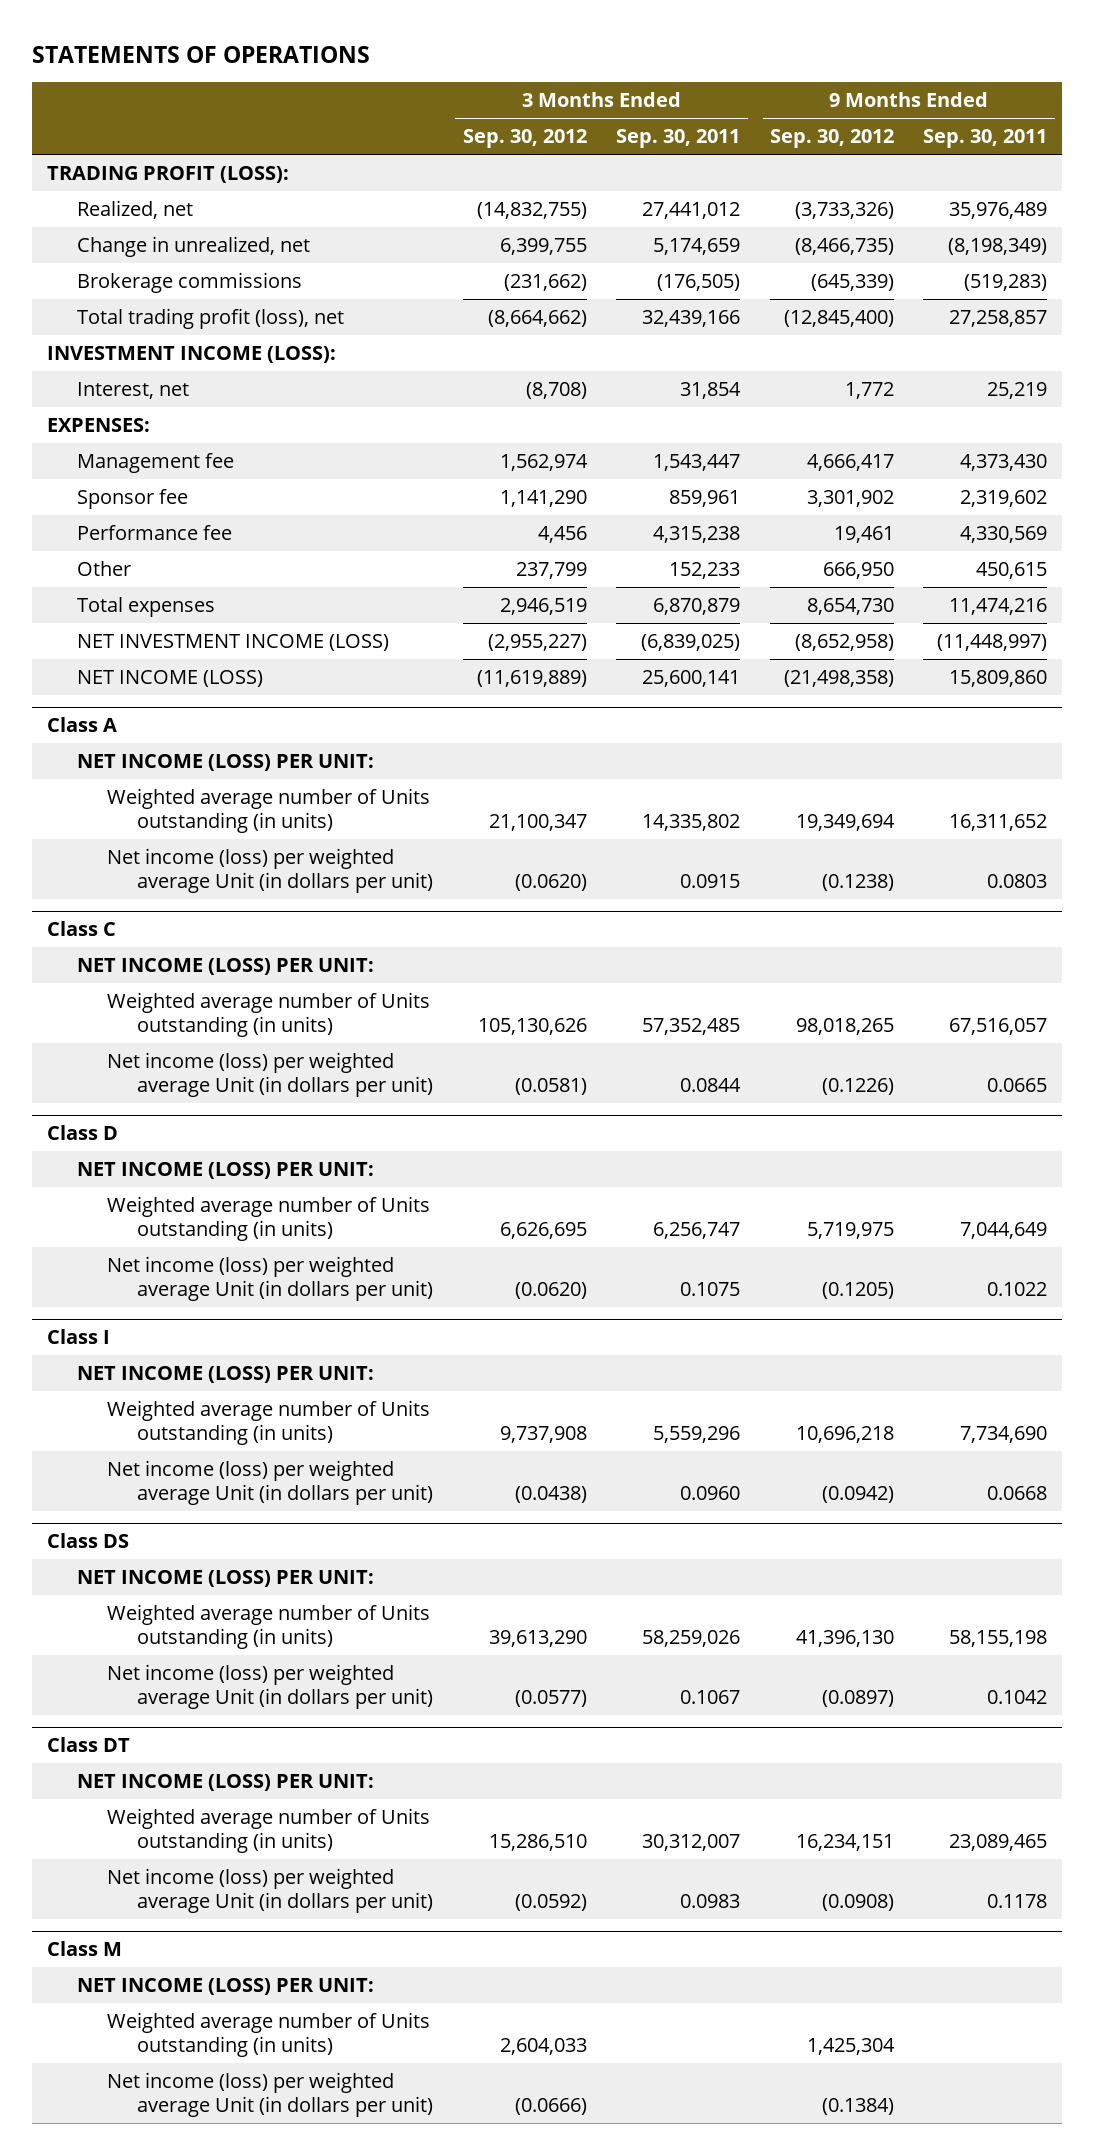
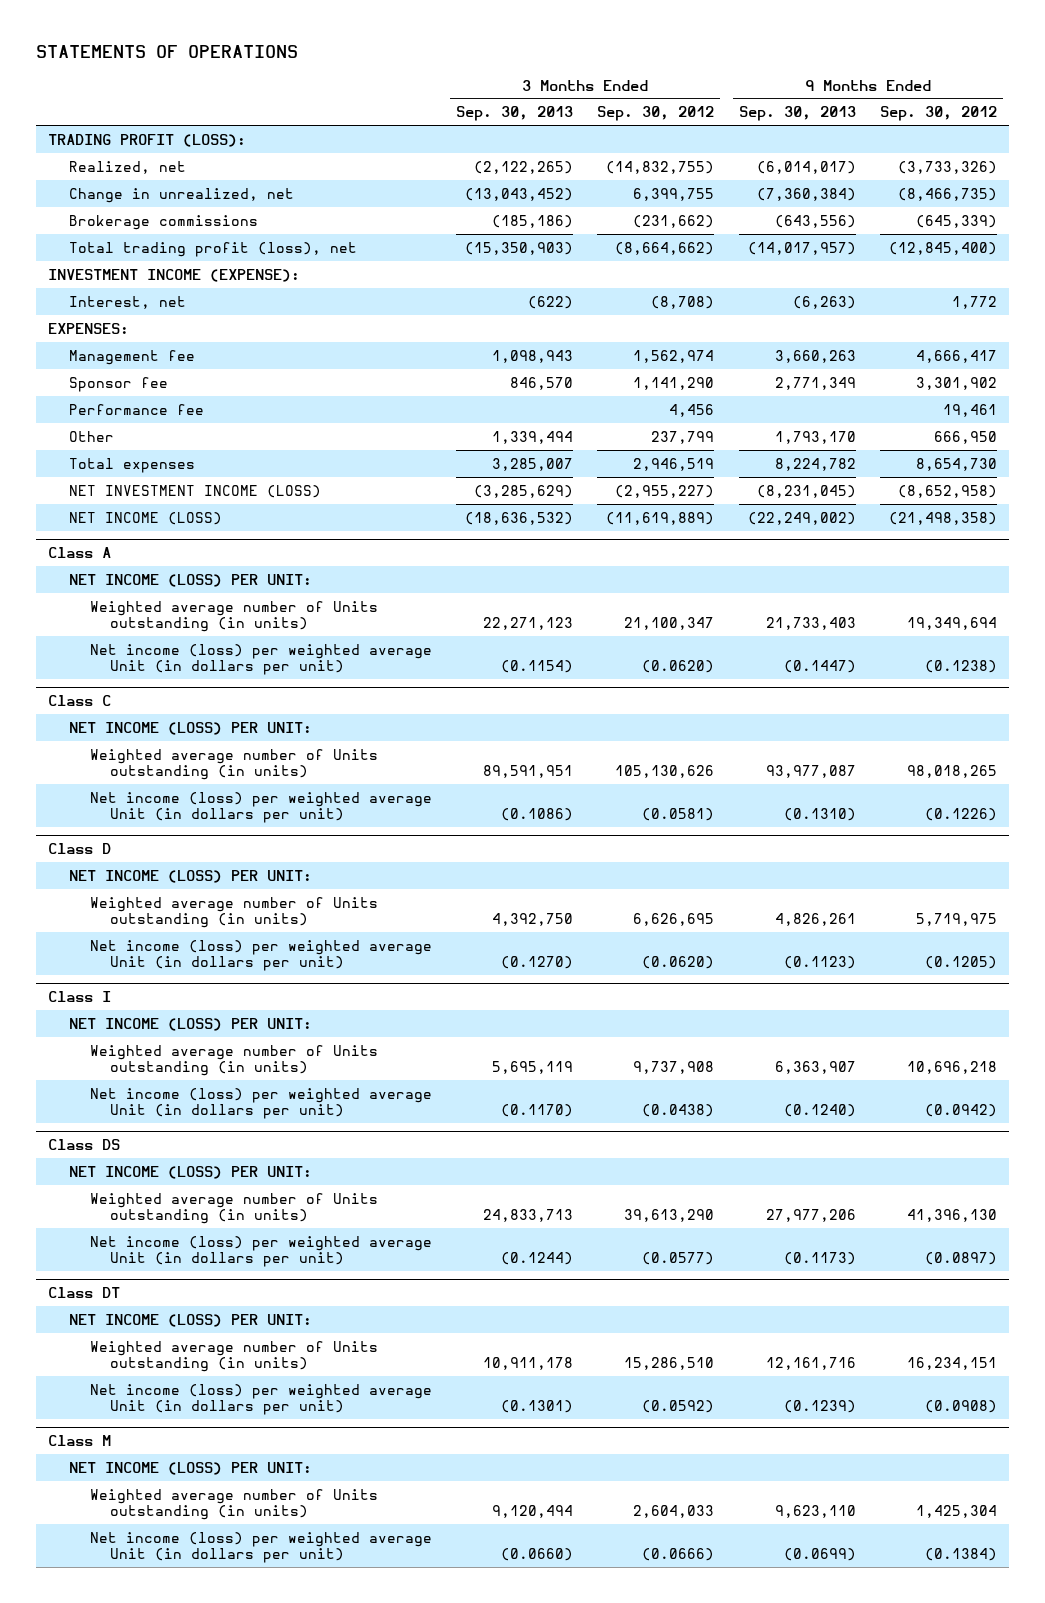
- | 3 Months Ended Sep. 30, 2012 | 3 Months Ended Sep. 30, 2011 | 9 Months Ended Sep. 30, 2012 | 9 Months Ended Sep. 30, 2011
+ | 3 Months Ended Sep. 30, 2013 | 3 Months Ended Sep. 30, 2012 | 9 Months Ended Sep. 30, 2013 | 9 Months Ended Sep. 30, 2012
- INVESTMENT INCOME (LOSS):
+ INVESTMENT INCOME (EXPENSE):

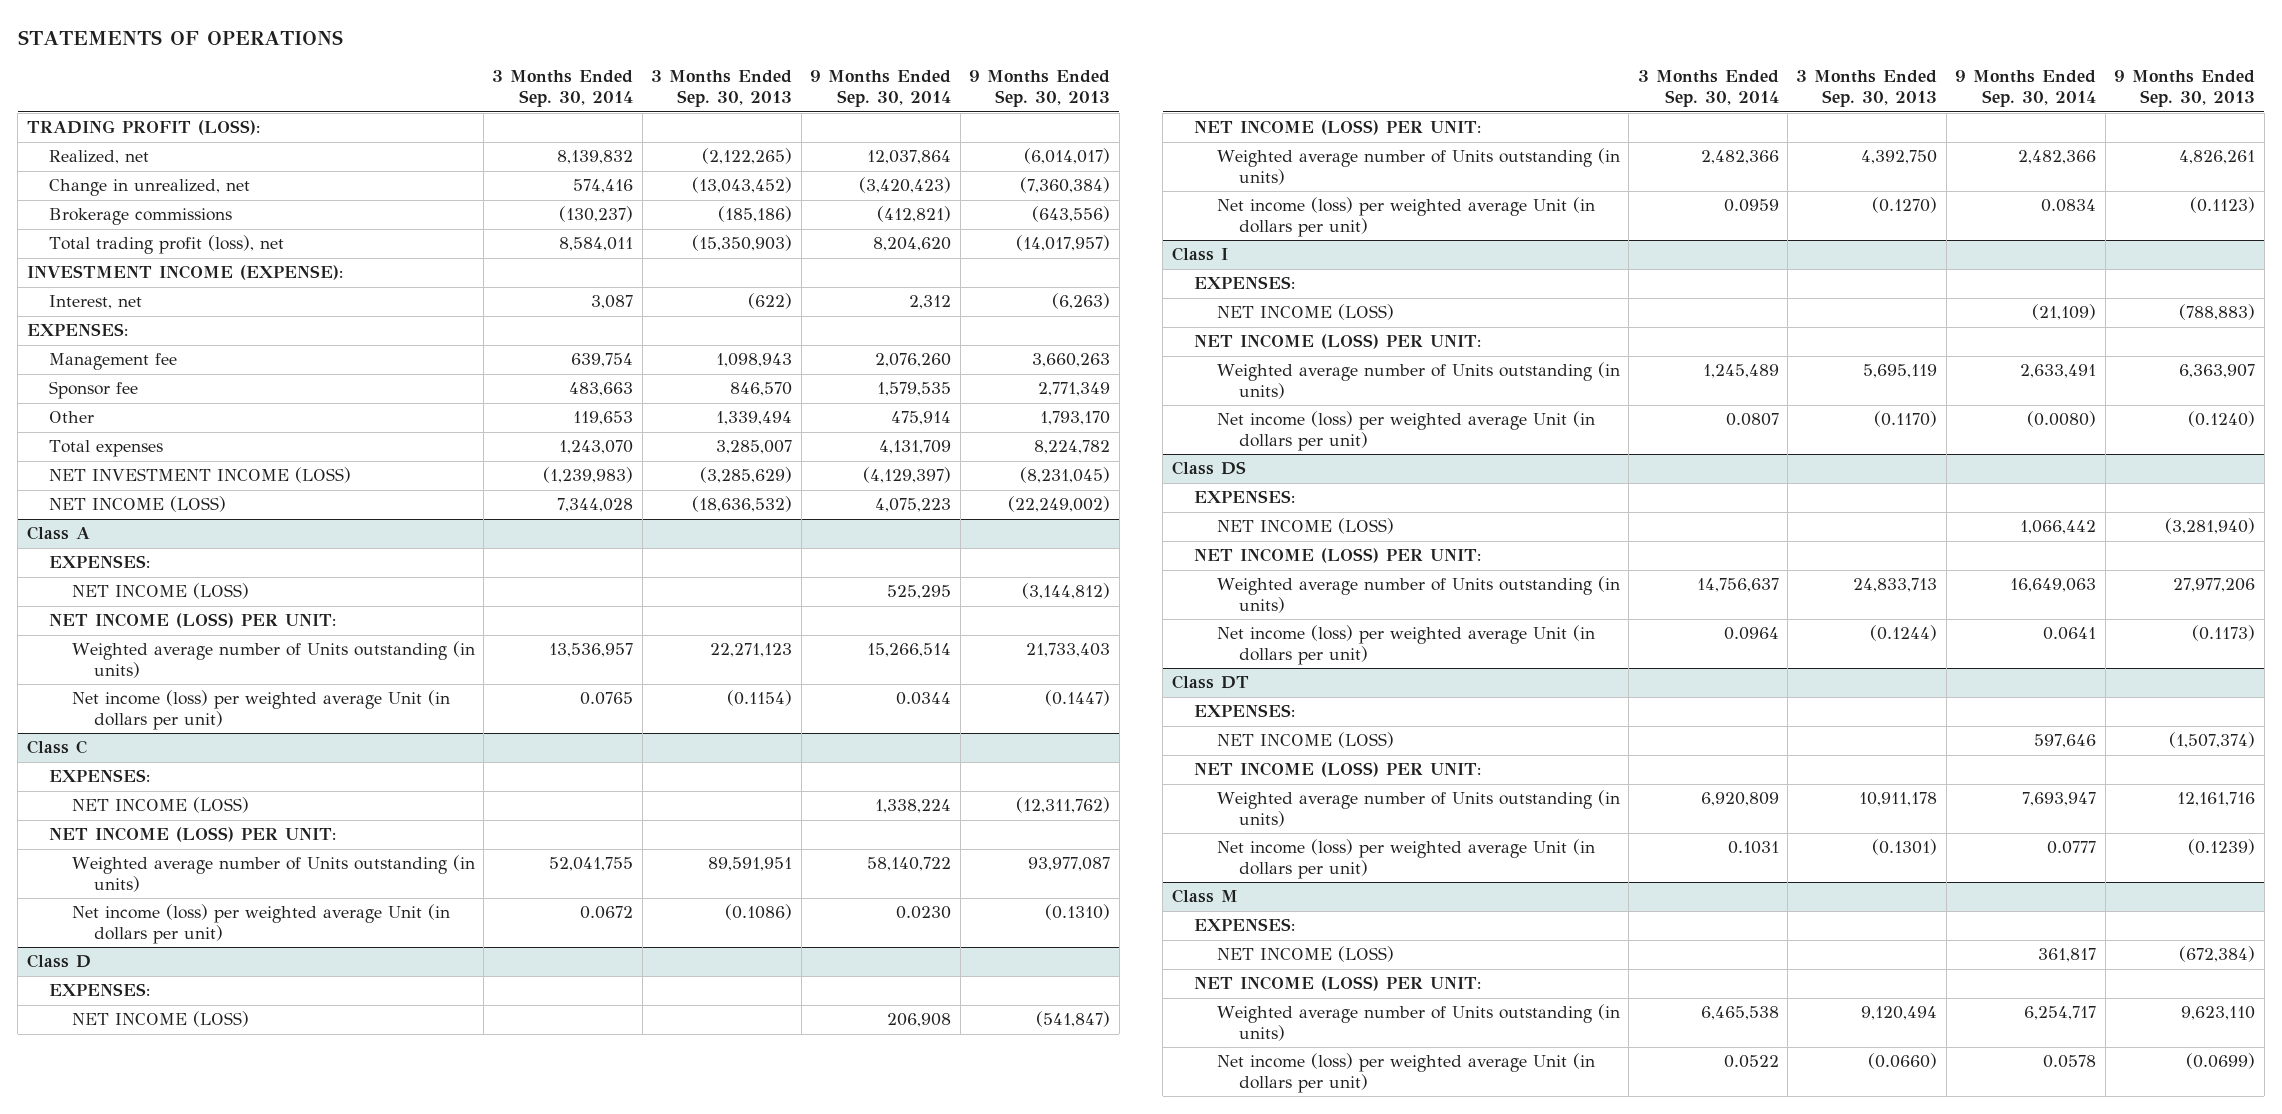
- | 3 Months Ended Sep. 30, 2013 | 3 Months Ended Sep. 30, 2012 | 9 Months Ended Sep. 30, 2013 | 9 Months Ended Sep. 30, 2012
+ | 3 Months Ended Sep. 30, 2014 | 3 Months Ended Sep. 30, 2013 | 9 Months Ended Sep. 30, 2014 | 9 Months Ended Sep. 30, 2013
- Performance fee | | 4,456 | | 19,461
@ Class A
+ EXPENSES:
+ NET INCOME (LOSS) | | | 525,295 | (3,144,812)
@ Class C
+ EXPENSES:
+ NET INCOME (LOSS) | | | 1,338,224 | (12,311,762)
@ Class D
+ EXPENSES:
+ NET INCOME (LOSS) | | | 206,908 | (541,847)
@ Class I
+ EXPENSES:
+ NET INCOME (LOSS) | | | (21,109) | (788,883)
@ Class DS
+ EXPENSES:
+ NET INCOME (LOSS) | | | 1,066,442 | (3,281,940)
@ Class DT
+ EXPENSES:
+ NET INCOME (LOSS) | | | 597,646 | (1,507,374)
@ Class M
+ EXPENSES:
+ NET INCOME (LOSS) | | | 361,817 | (672,384)

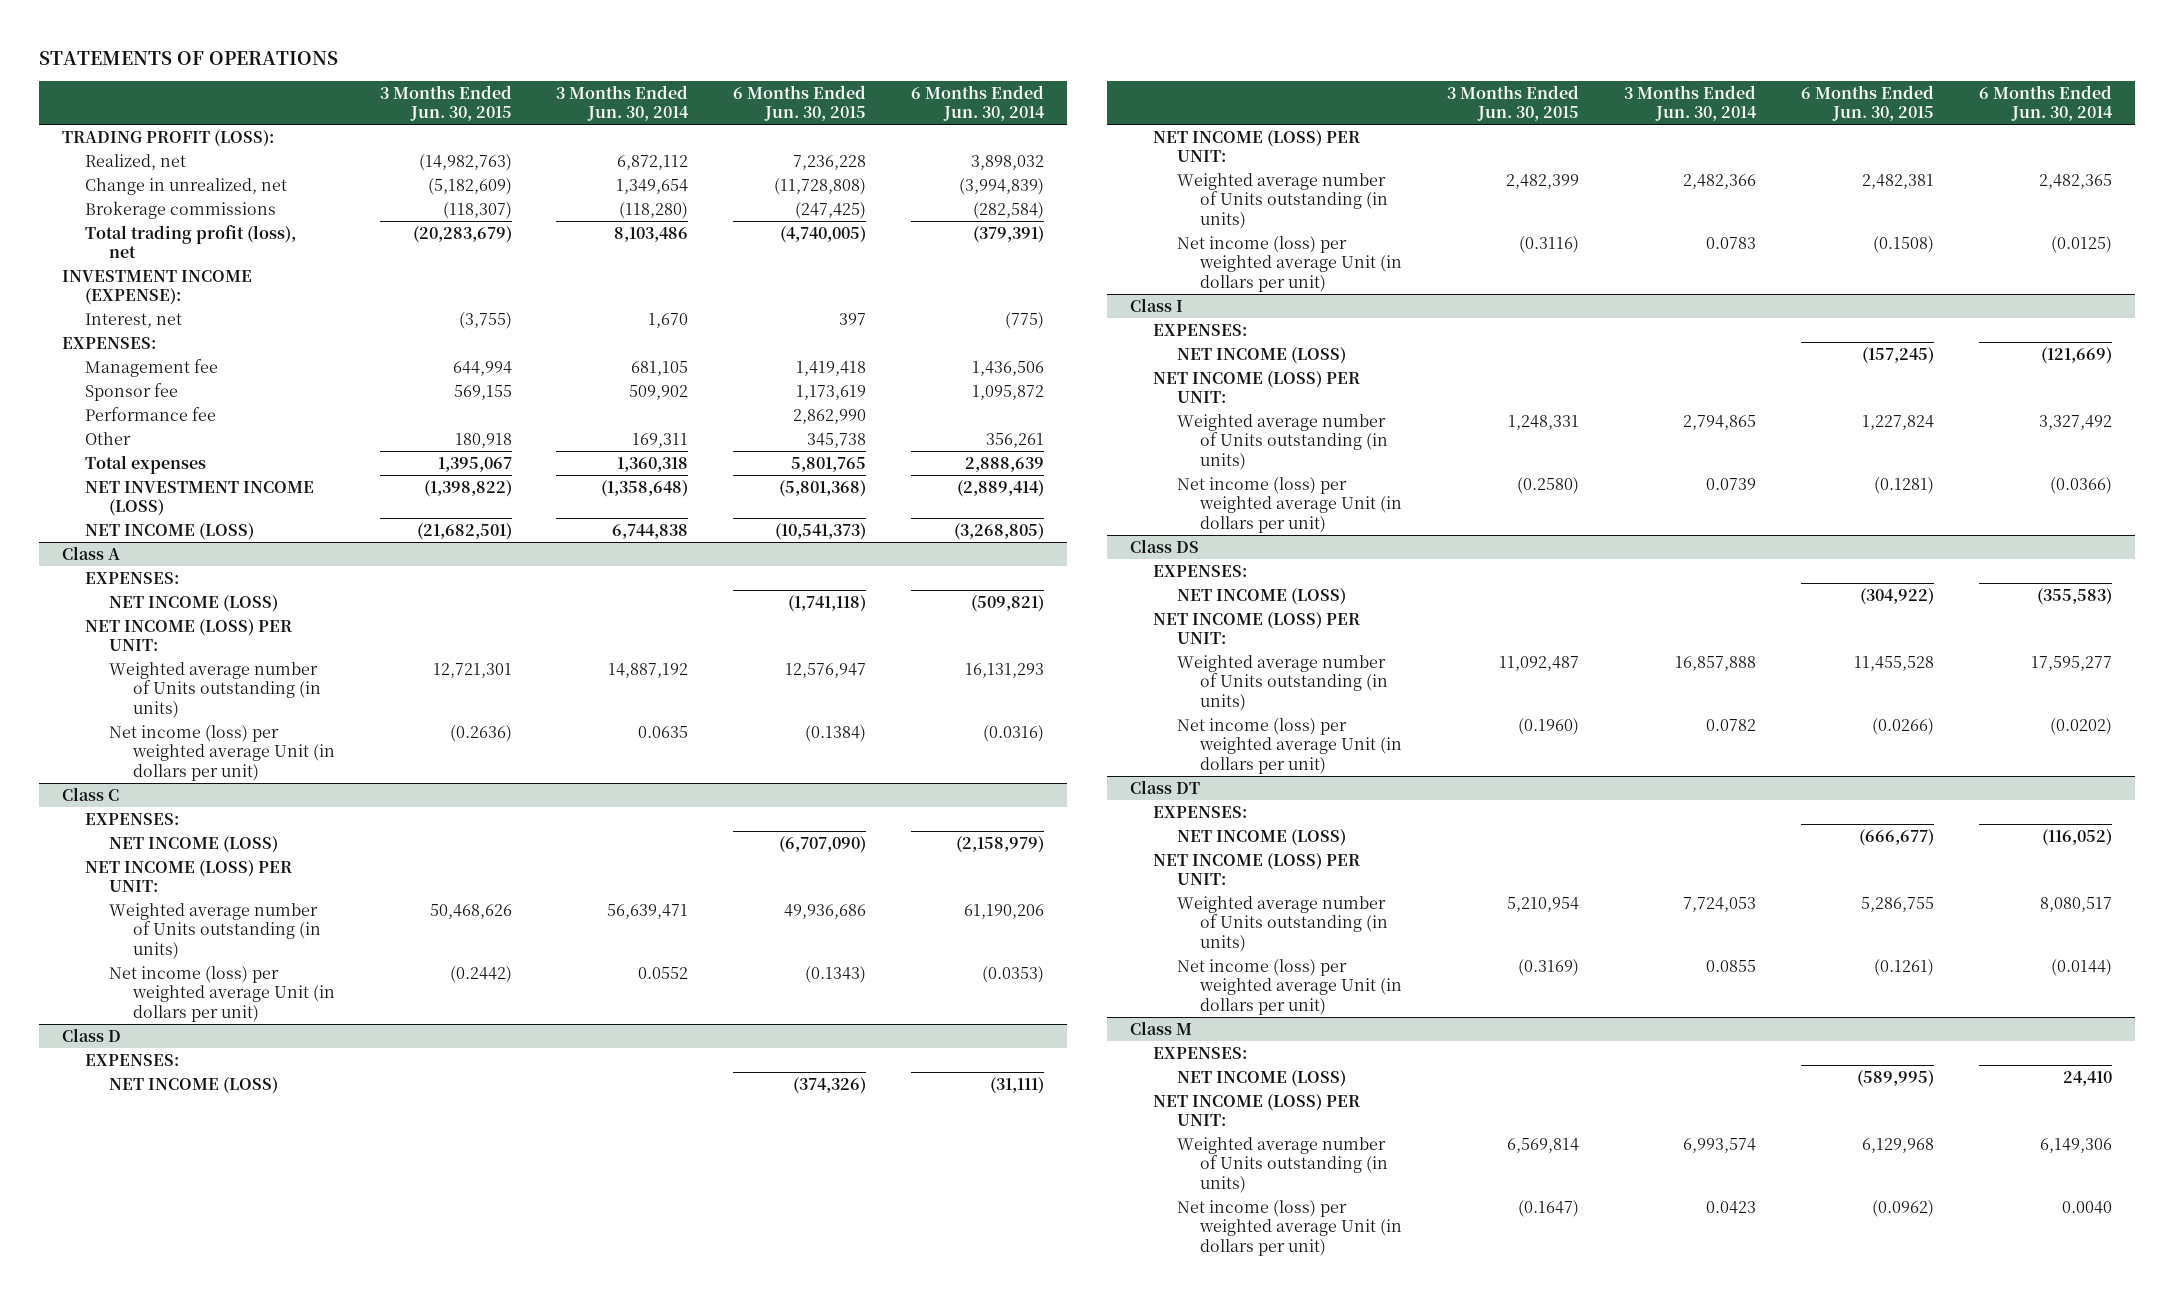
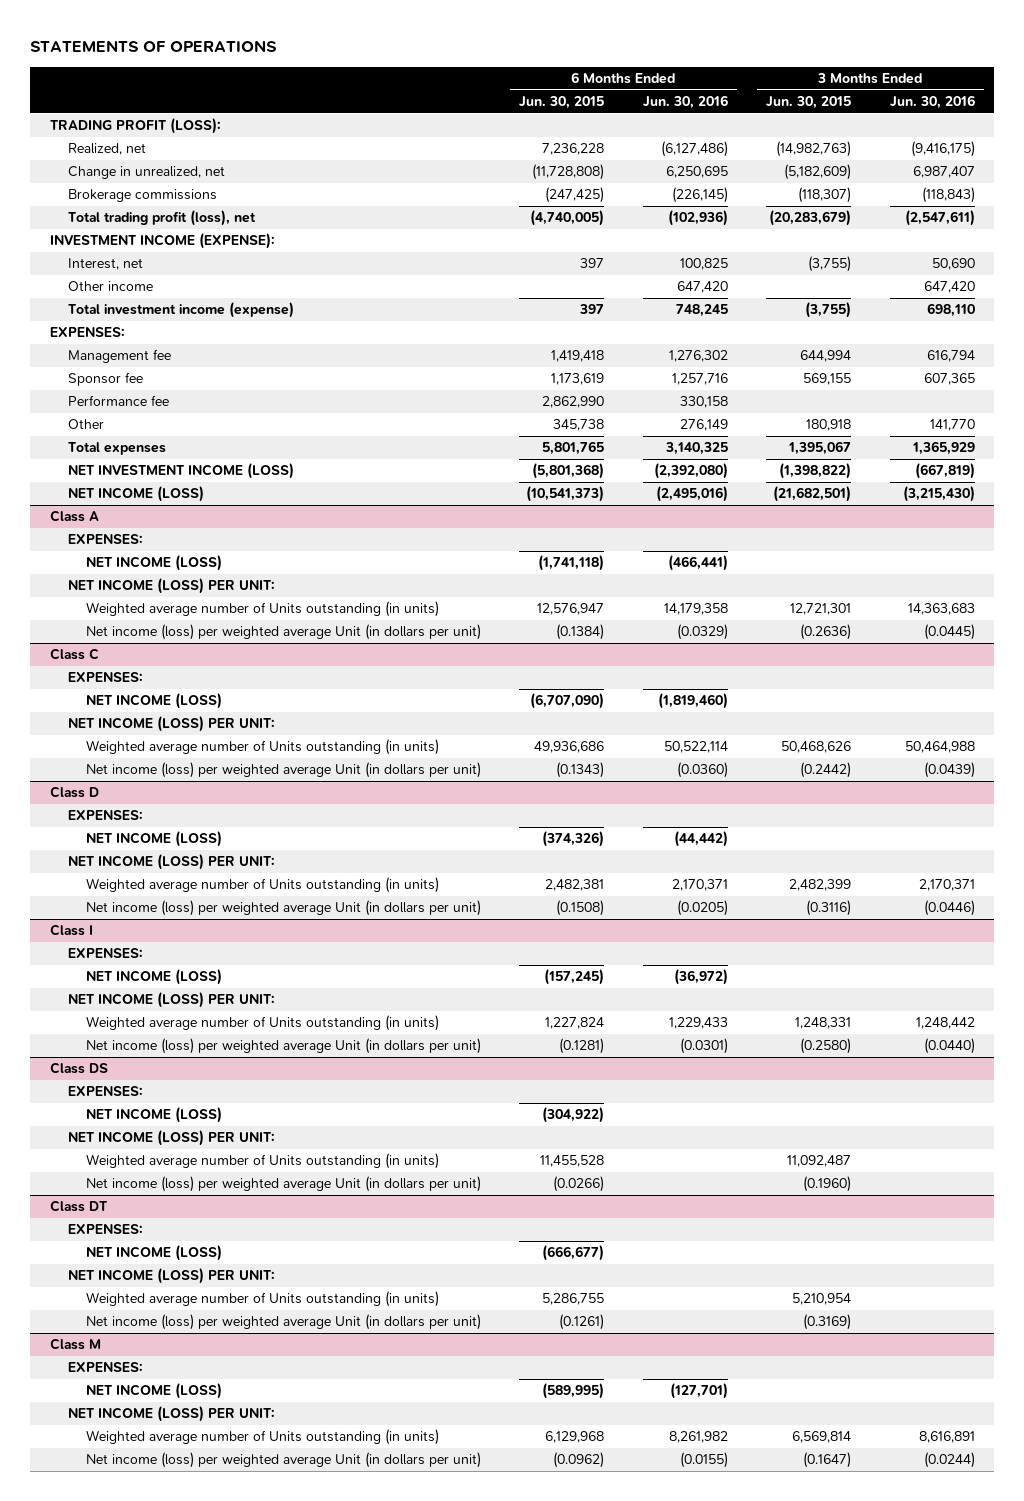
- | 3 Months Ended Jun. 30, 2015 | 3 Months Ended Jun. 30, 2014 | 6 Months Ended Jun. 30, 2015 | 6 Months Ended Jun. 30, 2014
+ | 6 Months Ended Jun. 30, 2015 | 6 Months Ended Jun. 30, 2016 | 3 Months Ended Jun. 30, 2015 | 3 Months Ended Jun. 30, 2016
+ Other income | | 647,420 | | 647,420
+ Total investment income (expense) | 397 | 748,245 | (3,755) | 698,110

